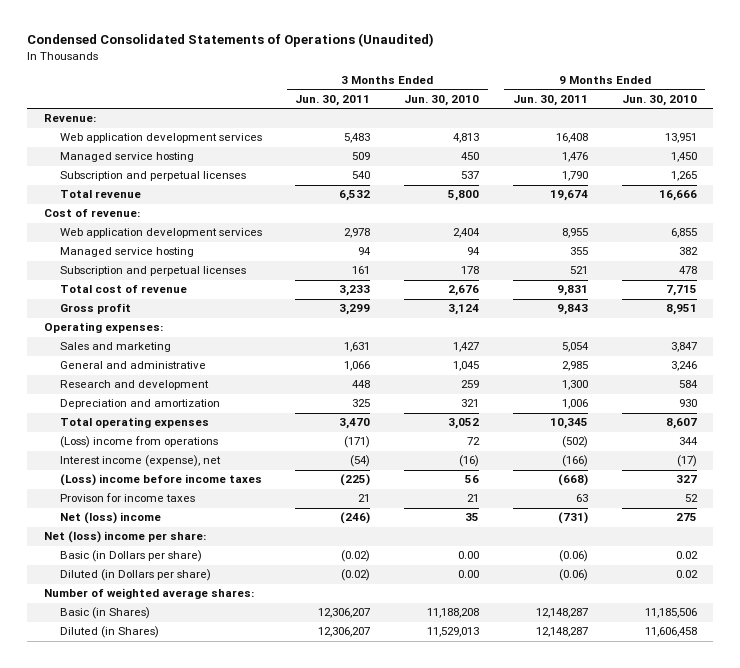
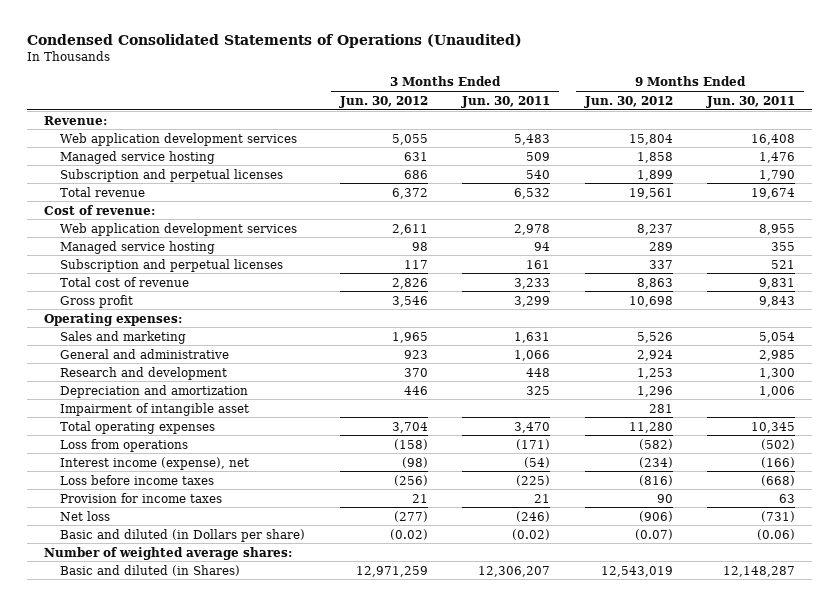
- | 3 Months Ended Jun. 30, 2011 | 3 Months Ended Jun. 30, 2010 | 9 Months Ended Jun. 30, 2011 | 9 Months Ended Jun. 30, 2010
+ | 3 Months Ended Jun. 30, 2012 | 3 Months Ended Jun. 30, 2011 | 9 Months Ended Jun. 30, 2012 | 9 Months Ended Jun. 30, 2011
+ Impairment of intangible asset | | | 281 |
- (Loss) income from operations | (171) | 72 | (502) | 344
+ Loss from operations | (158) | (171) | (582) | (502)
- (Loss) income before income taxes | (225) | 56 | (668) | 327
- Provison for income taxes | 21 | 21 | 63 | 52
- Net (loss) income | (246) | 35 | (731) | 275
- Net (loss) income per share:
- Basic (in Dollars per share) | (0.02) | 0.00 | (0.06) | 0.02
- Diluted (in Dollars per share) | (0.02) | 0.00 | (0.06) | 0.02
+ Loss before income taxes | (256) | (225) | (816) | (668)
+ Provision for income taxes | 21 | 21 | 90 | 63
+ Net loss | (277) | (246) | (906) | (731)
+ Basic and diluted (in Dollars per share) | (0.02) | (0.02) | (0.07) | (0.06)
- Basic (in Shares) | 12,306,207 | 11,188,208 | 12,148,287 | 11,185,506
- Diluted (in Shares) | 12,306,207 | 11,529,013 | 12,148,287 | 11,606,458
+ Basic and diluted (in Shares) | 12,971,259 | 12,306,207 | 12,543,019 | 12,148,287

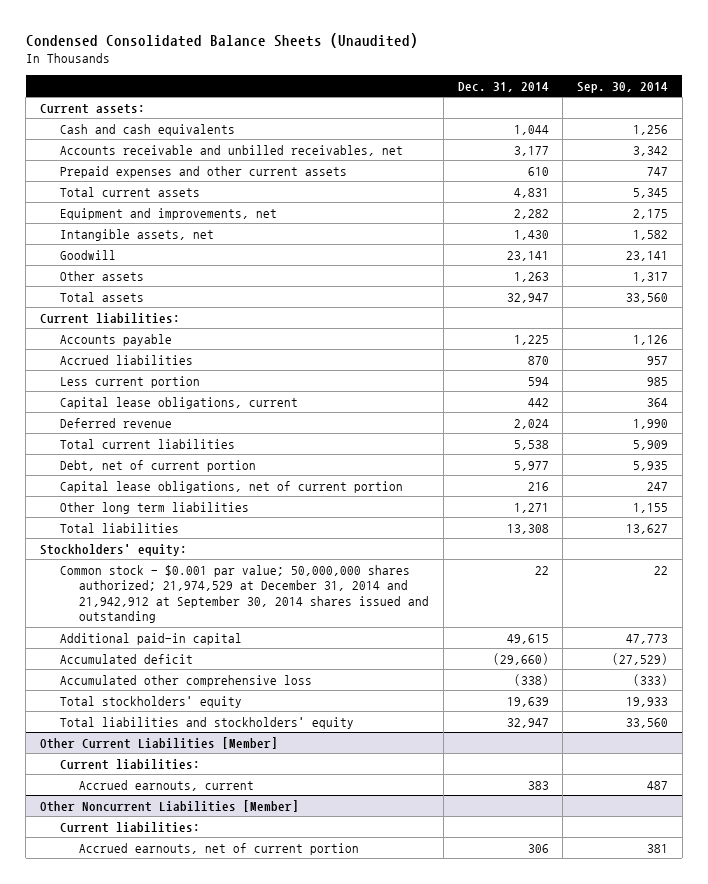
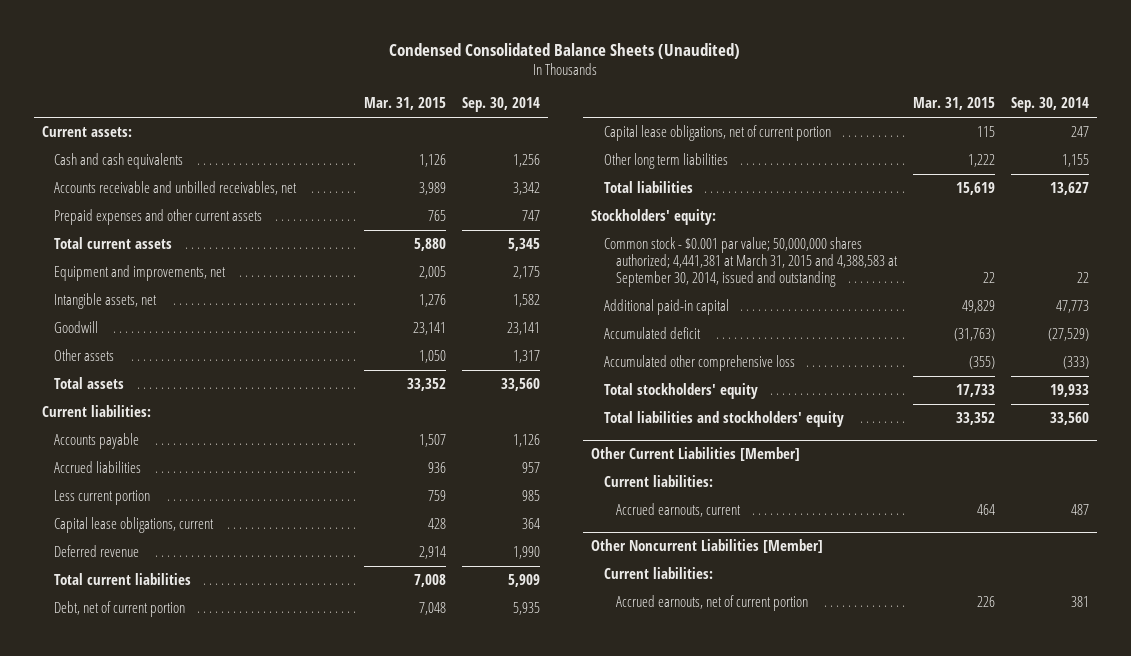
- | Dec. 31, 2014 | Sep. 30, 2014
+ | Mar. 31, 2015 | Sep. 30, 2014
- Common stock - $0.001 par value; 50,000,000 shares authorized; 21,974,529 at December 31, 2014 and 21,942,912 at September 30, 2014 shares issued and outstanding | 22 | 22
+ Common stock - $0.001 par value; 50,000,000 shares authorized; 4,441,381 at March 31, 2015 and 4,388,583 at September 30, 2014, issued and outstanding | 22 | 22

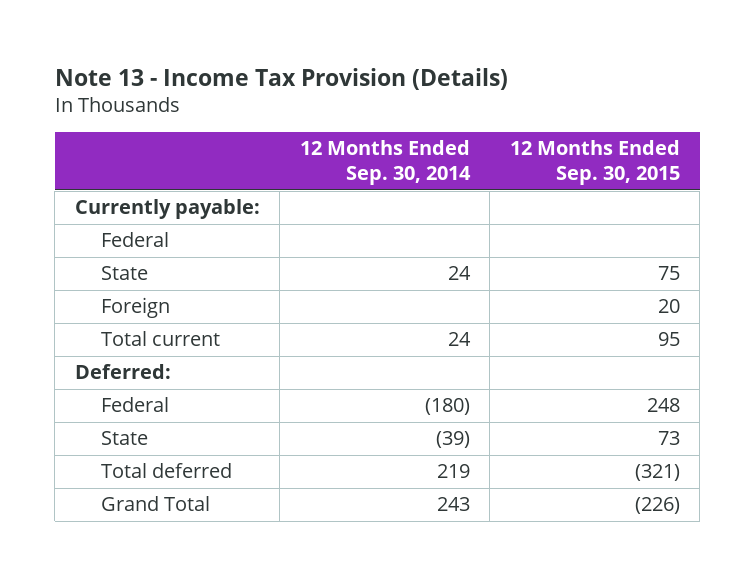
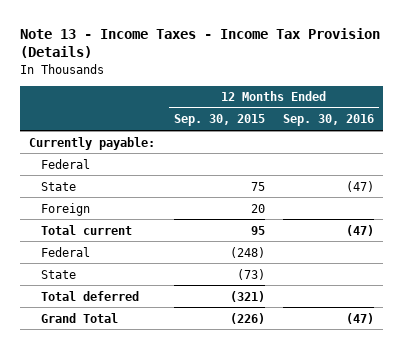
- Note 13 - Income Tax Provision (Details)
+ Note 13 - Income Taxes - Income Tax Provision (Details)
- | 12 Months Ended Sep. 30, 2014 | 12 Months Ended Sep. 30, 2015
+ | 12 Months Ended Sep. 30, 2015 | 12 Months Ended Sep. 30, 2016
- Deferred:
- Federal | (180) | 248
- State | (39) | 73
+ Federal | (248) |
+ State | (73) |

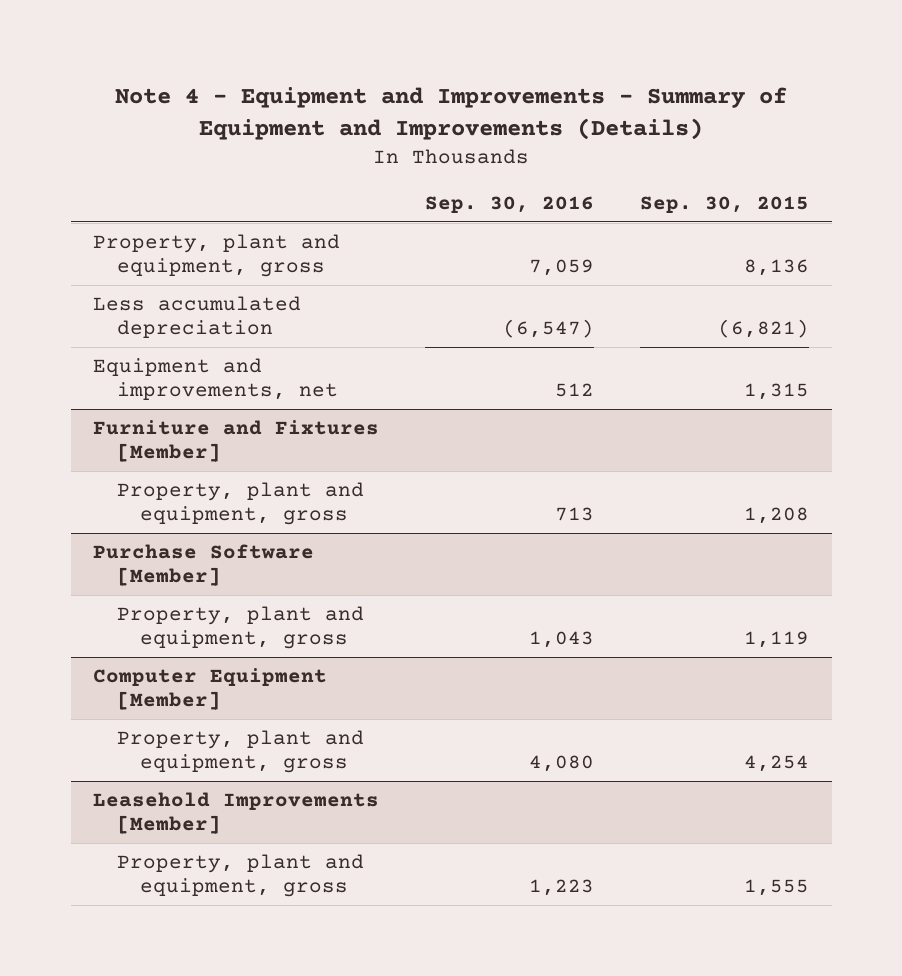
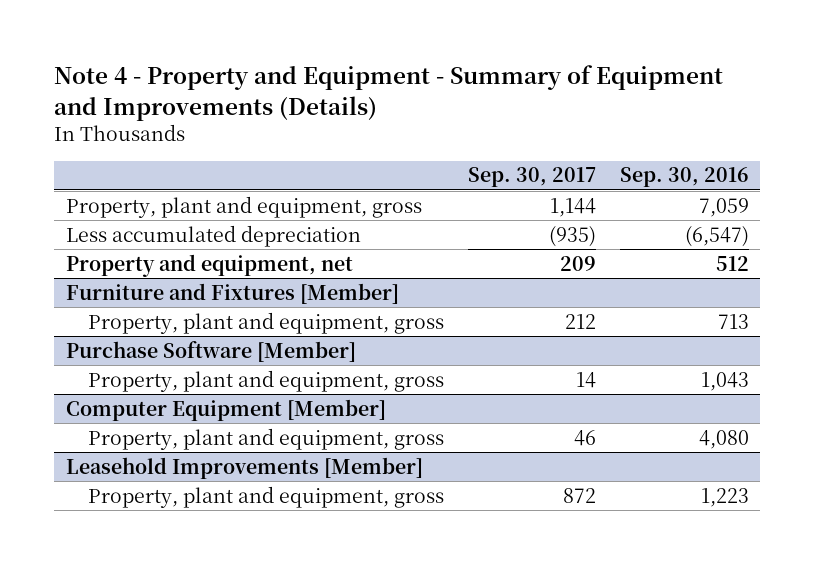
- Note 4 - Equipment and Improvements - Summary of Equipment and Improvements (Details)
+ Note 4 - Property and Equipment - Summary of Equipment and Improvements (Details)
- | Sep. 30, 2016 | Sep. 30, 2015
+ | Sep. 30, 2017 | Sep. 30, 2016
- Equipment and improvements, net | 512 | 1,315
+ Property and equipment, net | 209 | 512

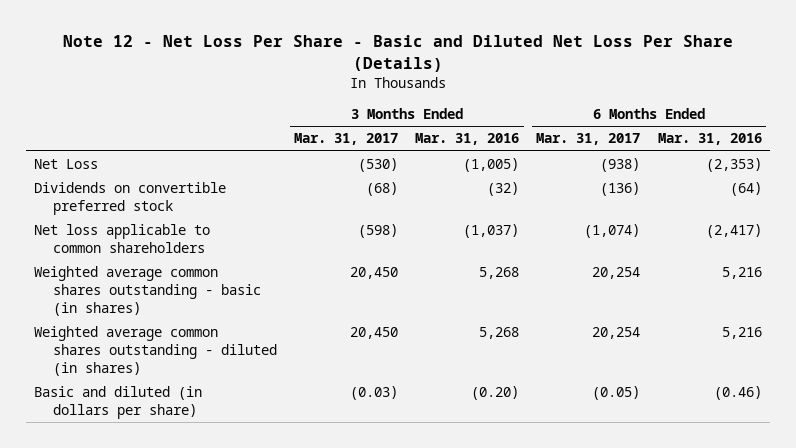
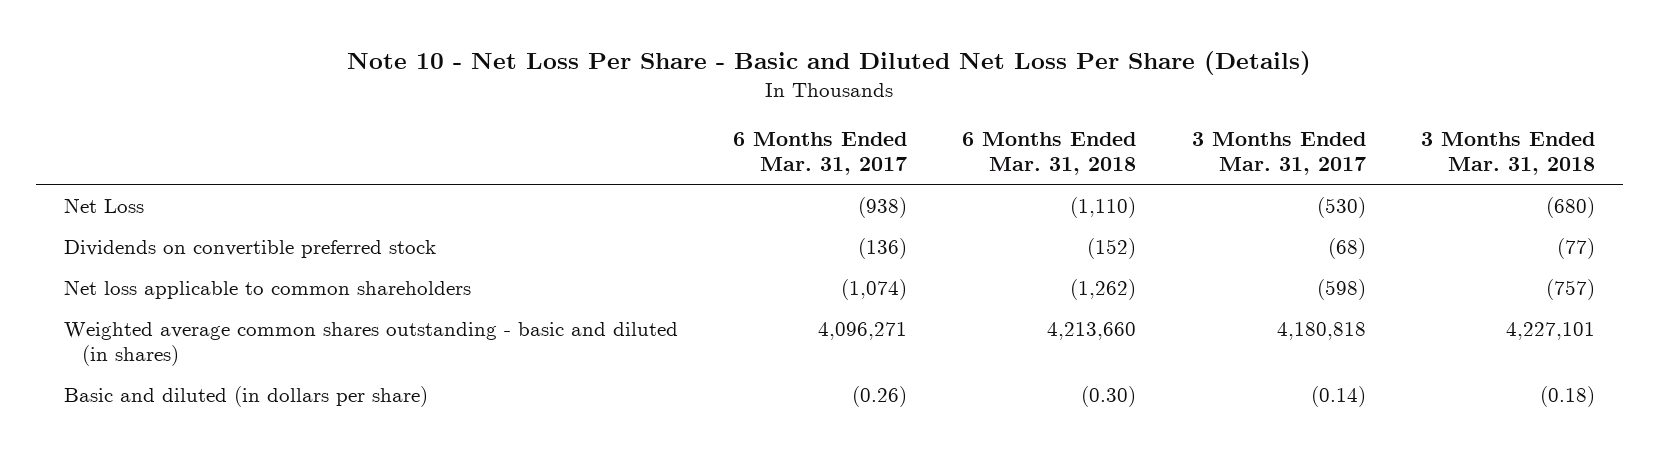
- Note 12 - Net Loss Per Share - Basic and Diluted Net Loss Per Share (Details)
+ Note 10 - Net Loss Per Share - Basic and Diluted Net Loss Per Share (Details)
- | 3 Months Ended Mar. 31, 2017 | 3 Months Ended Mar. 31, 2016 | 6 Months Ended Mar. 31, 2017 | 6 Months Ended Mar. 31, 2016
+ | 6 Months Ended Mar. 31, 2017 | 6 Months Ended Mar. 31, 2018 | 3 Months Ended Mar. 31, 2017 | 3 Months Ended Mar. 31, 2018
- Weighted average common shares outstanding - basic (in shares) | 20,450 | 5,268 | 20,254 | 5,216
- Weighted average common shares outstanding - diluted (in shares) | 20,450 | 5,268 | 20,254 | 5,216
- Basic and diluted (in dollars per share) | (0.03) | (0.20) | (0.05) | (0.46)
+ Weighted average common shares outstanding - basic and diluted (in shares) | 4,096,271 | 4,213,660 | 4,180,818 | 4,227,101
+ Basic and diluted (in dollars per share) | (0.26) | (0.30) | (0.14) | (0.18)

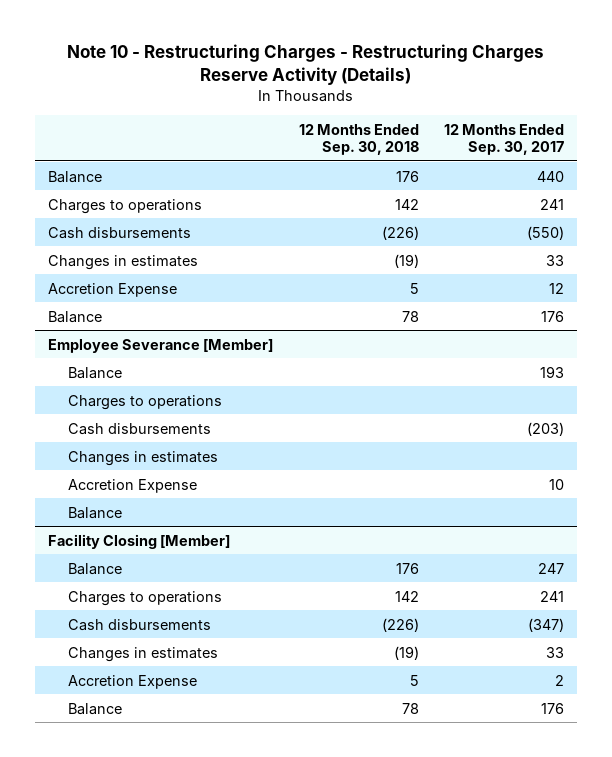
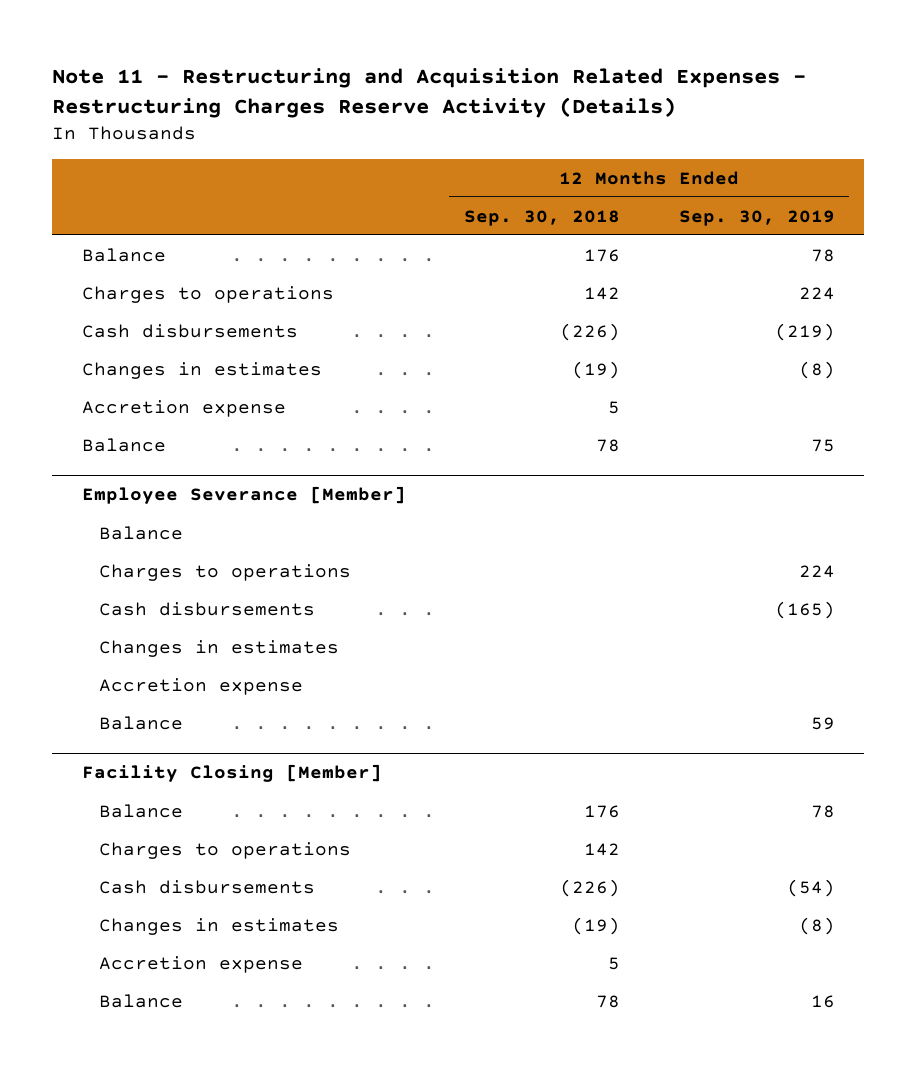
- Note 10 - Restructuring Charges - Restructuring Charges Reserve Activity (Details)
+ Note 11 - Restructuring and Acquisition Related Expenses - Restructuring Charges Reserve Activity (Details)
- | 12 Months Ended Sep. 30, 2018 | 12 Months Ended Sep. 30, 2017
+ | 12 Months Ended Sep. 30, 2018 | 12 Months Ended Sep. 30, 2019
- Accretion Expense | 5 | 12
+ Accretion expense | 5 |
@ Employee Severance [Member]
- Accretion Expense | | 10
+ Accretion expense
@ Facility Closing [Member]
- Accretion Expense | 5 | 2
+ Accretion expense | 5 |

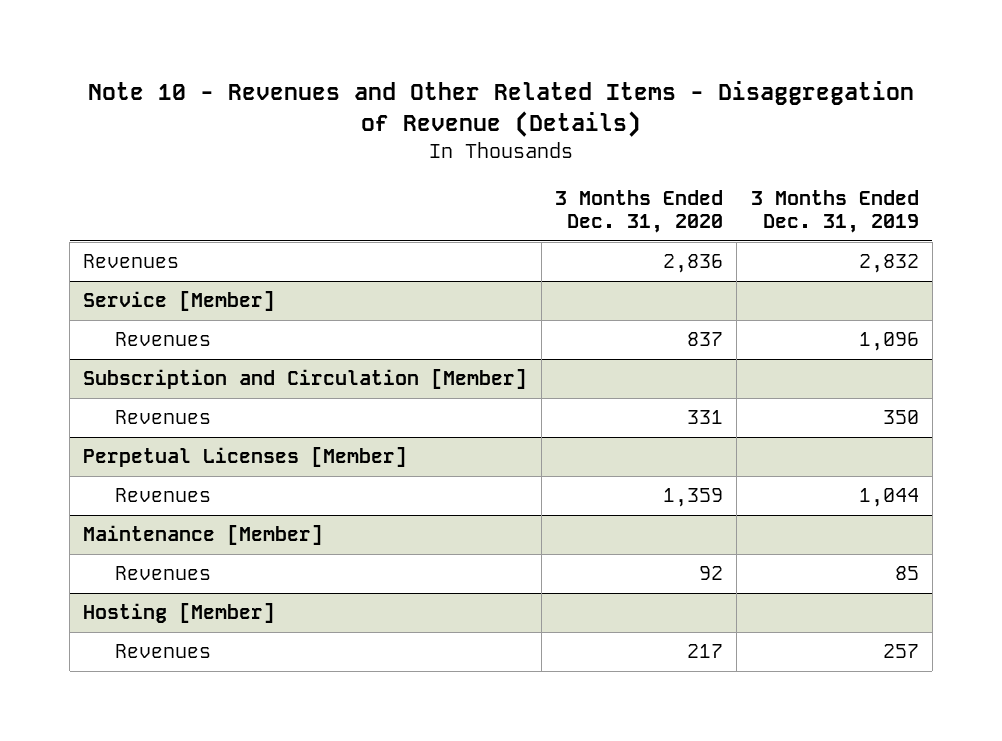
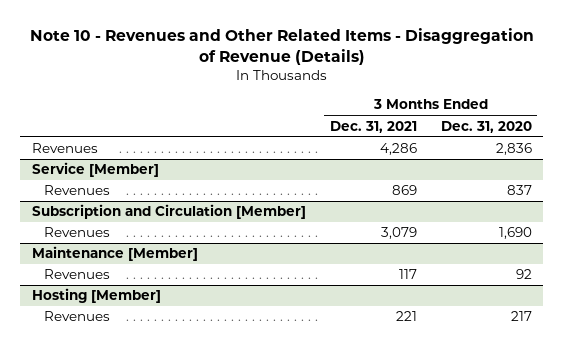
- | 3 Months Ended Dec. 31, 2020 | 3 Months Ended Dec. 31, 2019
+ | 3 Months Ended Dec. 31, 2021 | 3 Months Ended Dec. 31, 2020
@ Subscription and Circulation [Member]
- Revenues | 331 | 350
- Perpetual Licenses [Member]
- Revenues | 1,359 | 1,044
@ Subscription and Circulation [Member]
+ Revenues | 3,079 | 1,690

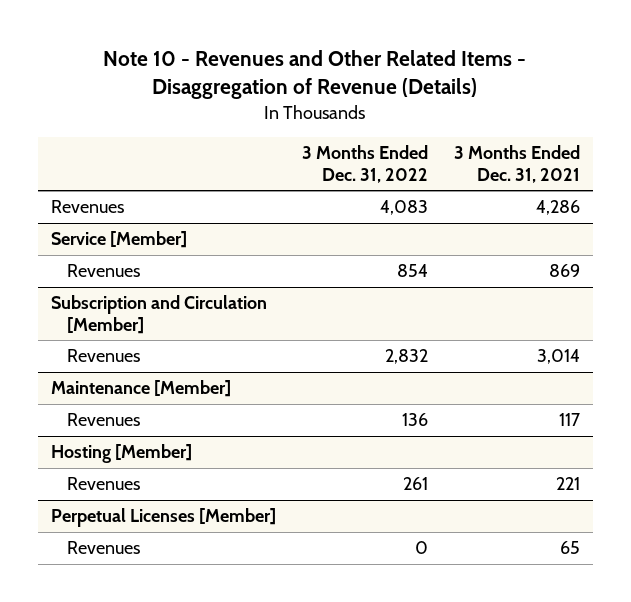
- | 3 Months Ended Dec. 31, 2021 | 3 Months Ended Dec. 31, 2020
+ | 3 Months Ended Dec. 31, 2022 | 3 Months Ended Dec. 31, 2021
@ Subscription and Circulation [Member]
- Revenues | 3,079 | 1,690
+ Revenues | 2,832 | 3,014
+ Perpetual Licenses [Member]
+ Revenues | 0 | 65

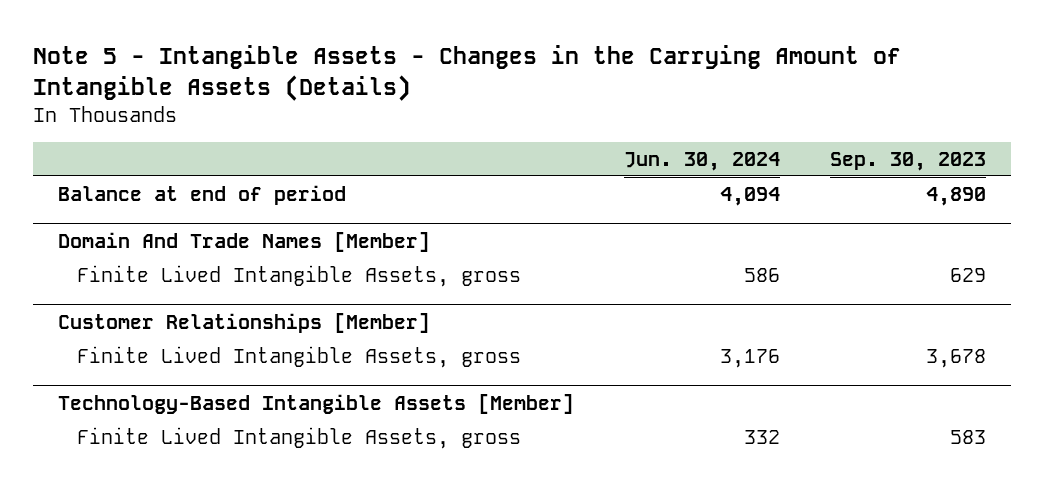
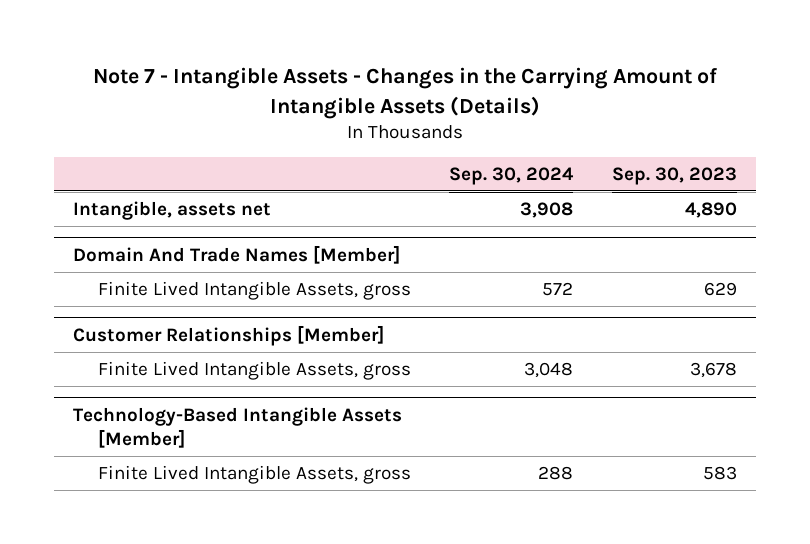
- Note 5 - Intangible Assets - Changes in the Carrying Amount of Intangible Assets (Details)
+ Note 7 - Intangible Assets - Changes in the Carrying Amount of Intangible Assets (Details)
- | Jun. 30, 2024 | Sep. 30, 2023
+ | Sep. 30, 2024 | Sep. 30, 2023
- Balance at end of period | 4,094 | 4,890
+ Intangible, assets net | 3,908 | 4,890

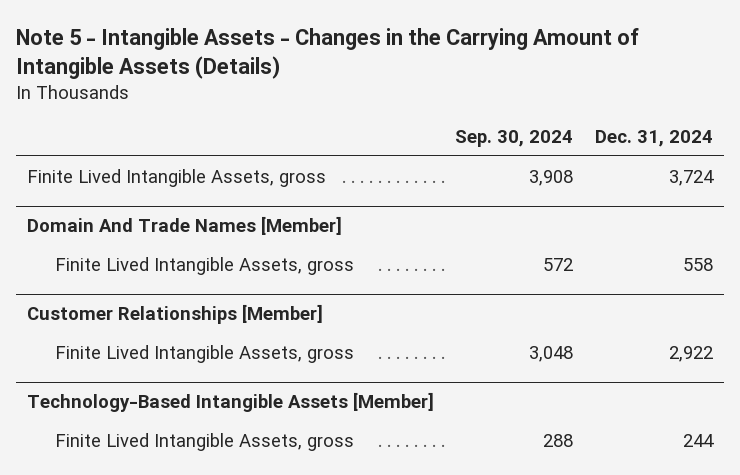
- Note 7 - Intangible Assets - Changes in the Carrying Amount of Intangible Assets (Details)
+ Note 5 - Intangible Assets - Changes in the Carrying Amount of Intangible Assets (Details)
- | Sep. 30, 2024 | Sep. 30, 2023
+ | Sep. 30, 2024 | Dec. 31, 2024
- Intangible, assets net | 3,908 | 4,890
+ Finite Lived Intangible Assets, gross | 3,908 | 3,724

